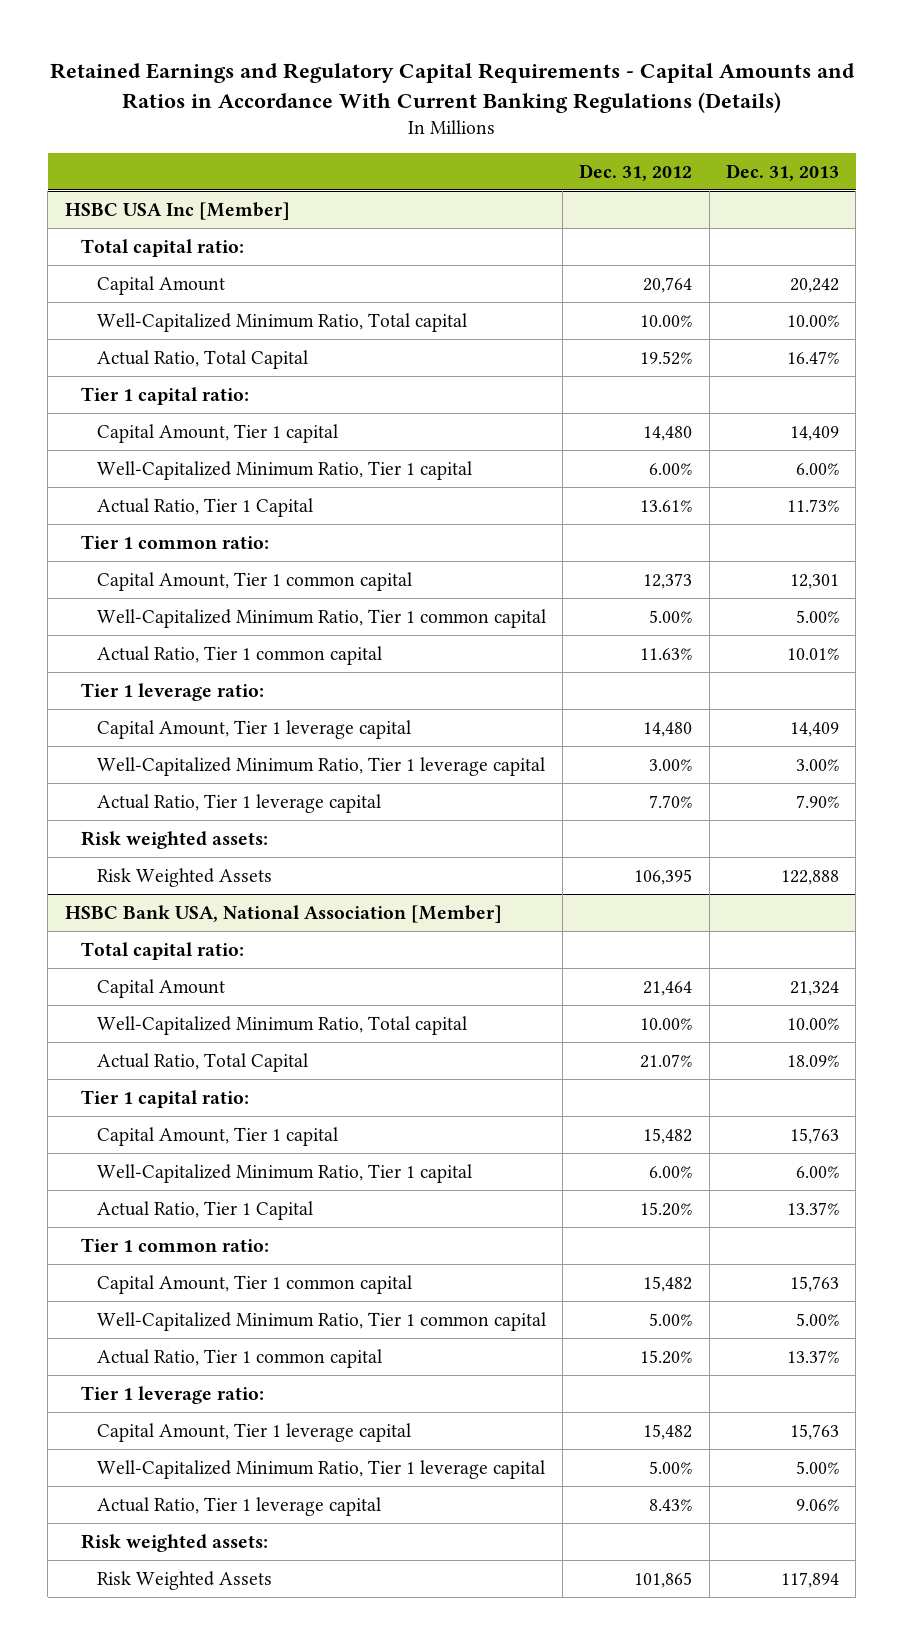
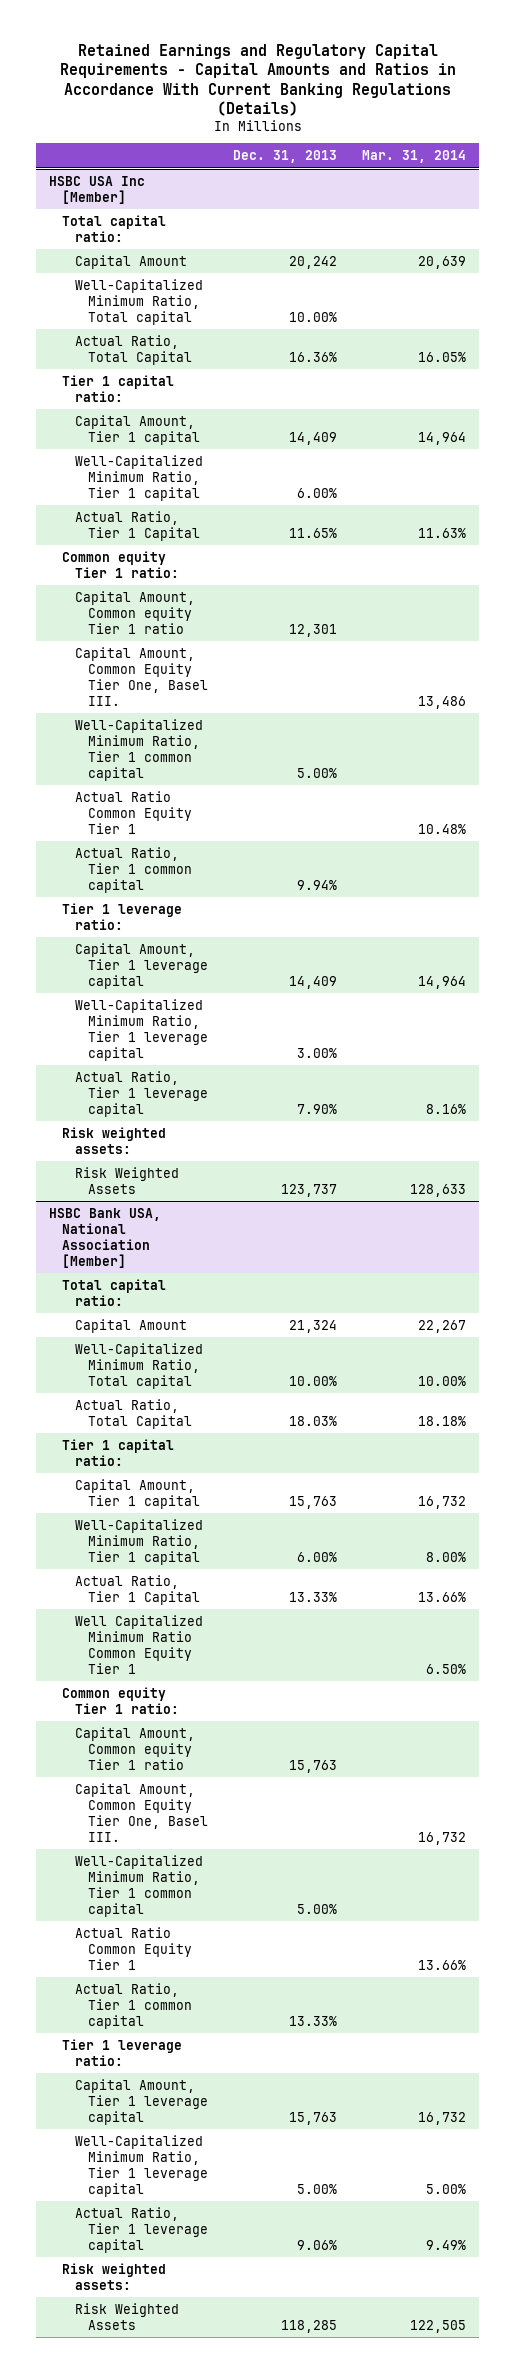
- | Dec. 31, 2012 | Dec. 31, 2013
+ | Dec. 31, 2013 | Mar. 31, 2014
@ HSBC USA Inc [Member]
- Actual Ratio, Total Capital | 19.52% | 16.47%
+ Actual Ratio, Total Capital | 16.36% | 16.05%
- Actual Ratio, Tier 1 Capital | 13.61% | 11.73%
- Tier 1 common ratio:
- Capital Amount, Tier 1 common capital | 12,373 | 12,301
+ Actual Ratio, Tier 1 Capital | 11.65% | 11.63%
+ Common equity Tier 1 ratio:
+ Capital Amount, Common equity Tier 1 ratio | 12,301 |
+ Capital Amount, Common Equity Tier One, Basel III. | | 13,486
- Actual Ratio, Tier 1 common capital | 11.63% | 10.01%
+ Actual Ratio Common Equity Tier 1 | | 10.48%
+ Actual Ratio, Tier 1 common capital | 9.94% |
- Risk Weighted Assets | 106,395 | 122,888
+ Risk Weighted Assets | 123,737 | 128,633
@ HSBC Bank USA, National Association [Member]
- Actual Ratio, Total Capital | 21.07% | 18.09%
+ Actual Ratio, Total Capital | 18.03% | 18.18%
- Actual Ratio, Tier 1 Capital | 15.20% | 13.37%
- Tier 1 common ratio:
- Capital Amount, Tier 1 common capital | 15,482 | 15,763
+ Actual Ratio, Tier 1 Capital | 13.33% | 13.66%
+ Well Capitalized Minimum Ratio Common Equity Tier 1 | | 6.50%
+ Common equity Tier 1 ratio:
+ Capital Amount, Common equity Tier 1 ratio | 15,763 |
+ Capital Amount, Common Equity Tier One, Basel III. | | 16,732
- Actual Ratio, Tier 1 common capital | 15.20% | 13.37%
+ Actual Ratio Common Equity Tier 1 | | 13.66%
+ Actual Ratio, Tier 1 common capital | 13.33% |
- Risk Weighted Assets | 101,865 | 117,894
+ Risk Weighted Assets | 118,285 | 122,505

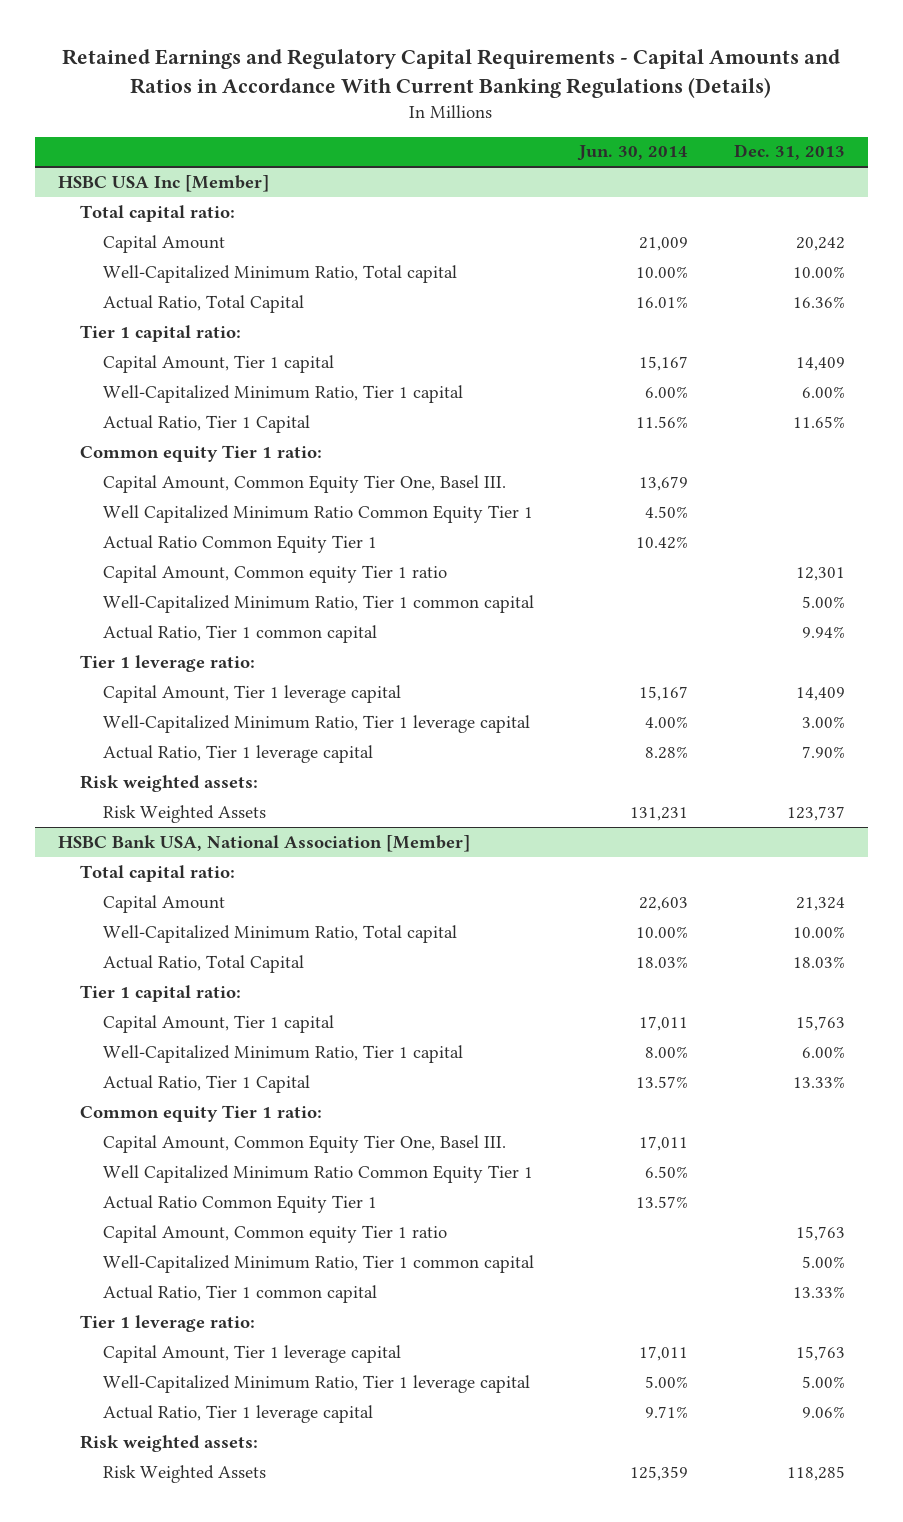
- | Dec. 31, 2013 | Mar. 31, 2014
+ | Jun. 30, 2014 | Dec. 31, 2013
@ HSBC USA Inc [Member]
+ Well Capitalized Minimum Ratio Common Equity Tier 1 | 4.50% |
moved down: Capital Amount, Common equity Tier 1 ratio | | 12,301
moved down: Well-Capitalized Minimum Ratio, Tier 1 common capital | | 5.00%
@ HSBC Bank USA, National Association [Member]
moved down: Well Capitalized Minimum Ratio Common Equity Tier 1 | 6.50% |
moved down: Capital Amount, Common equity Tier 1 ratio | | 15,763
moved down: Well-Capitalized Minimum Ratio, Tier 1 common capital | | 5.00%

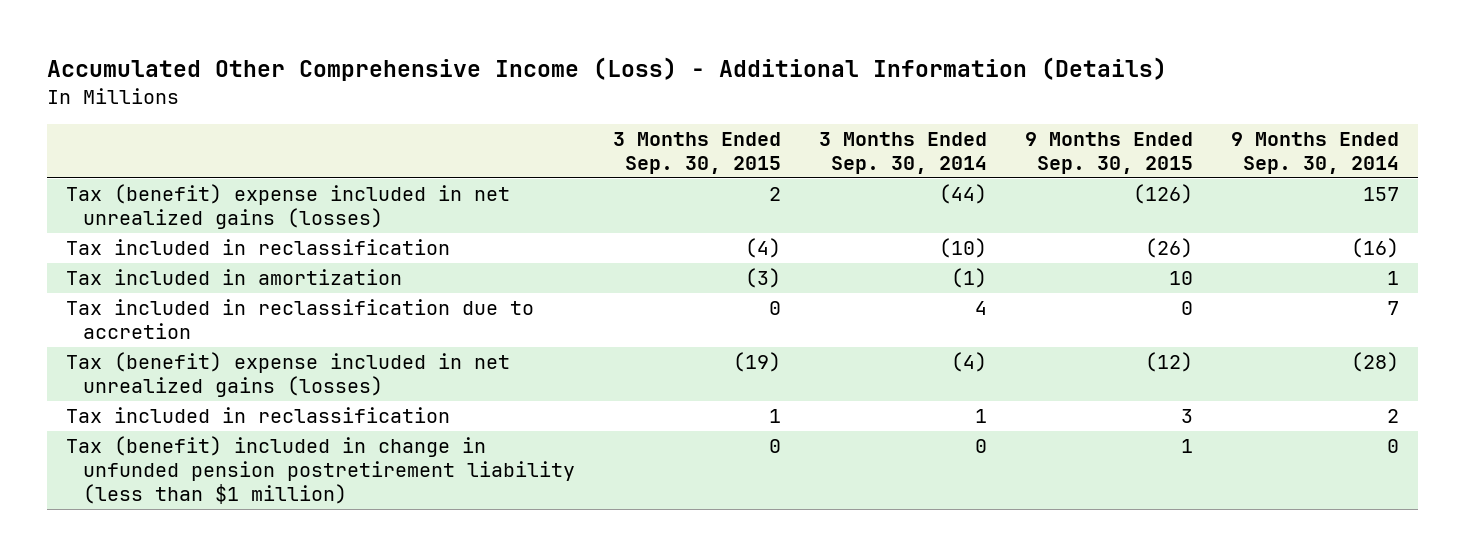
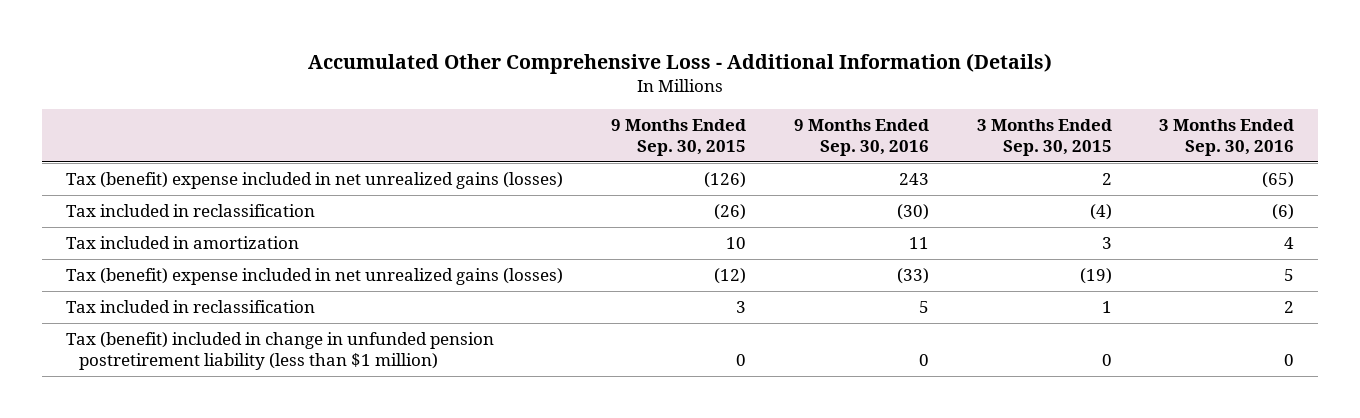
- Accumulated Other Comprehensive Income (Loss) - Additional Information (Details)
+ Accumulated Other Comprehensive Loss - Additional Information (Details)
- | 3 Months Ended Sep. 30, 2015 | 3 Months Ended Sep. 30, 2014 | 9 Months Ended Sep. 30, 2015 | 9 Months Ended Sep. 30, 2014
+ | 9 Months Ended Sep. 30, 2015 | 9 Months Ended Sep. 30, 2016 | 3 Months Ended Sep. 30, 2015 | 3 Months Ended Sep. 30, 2016
- Tax included in amortization | (3) | (1) | 10 | 1
- Tax included in reclassification due to accretion | 0 | 4 | 0 | 7
+ Tax included in amortization | 10 | 11 | 3 | 4
- Tax (benefit) included in change in unfunded pension postretirement liability (less than $1 million) | 0 | 0 | 1 | 0
+ Tax (benefit) included in change in unfunded pension postretirement liability (less than $1 million) | 0 | 0 | 0 | 0

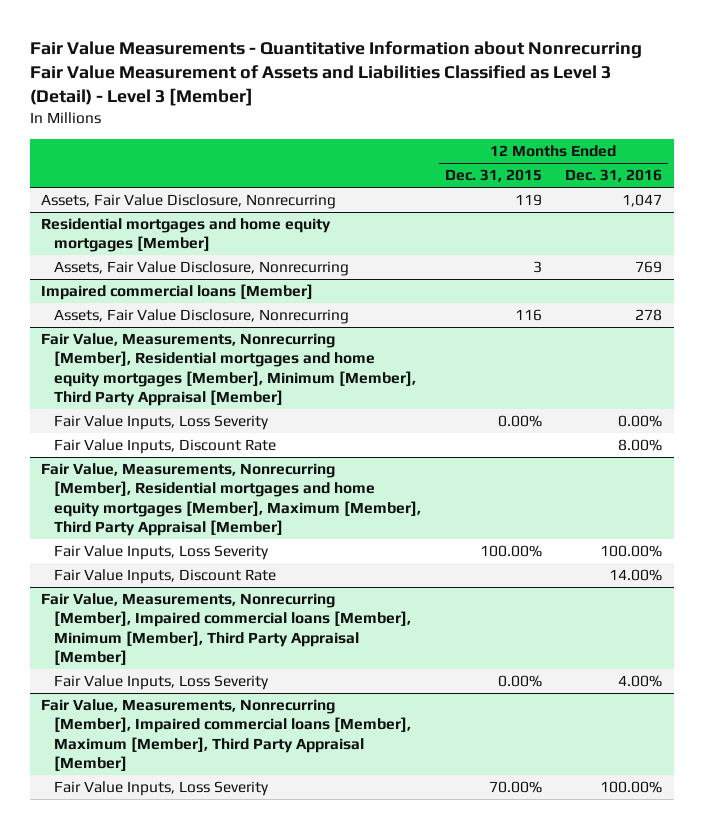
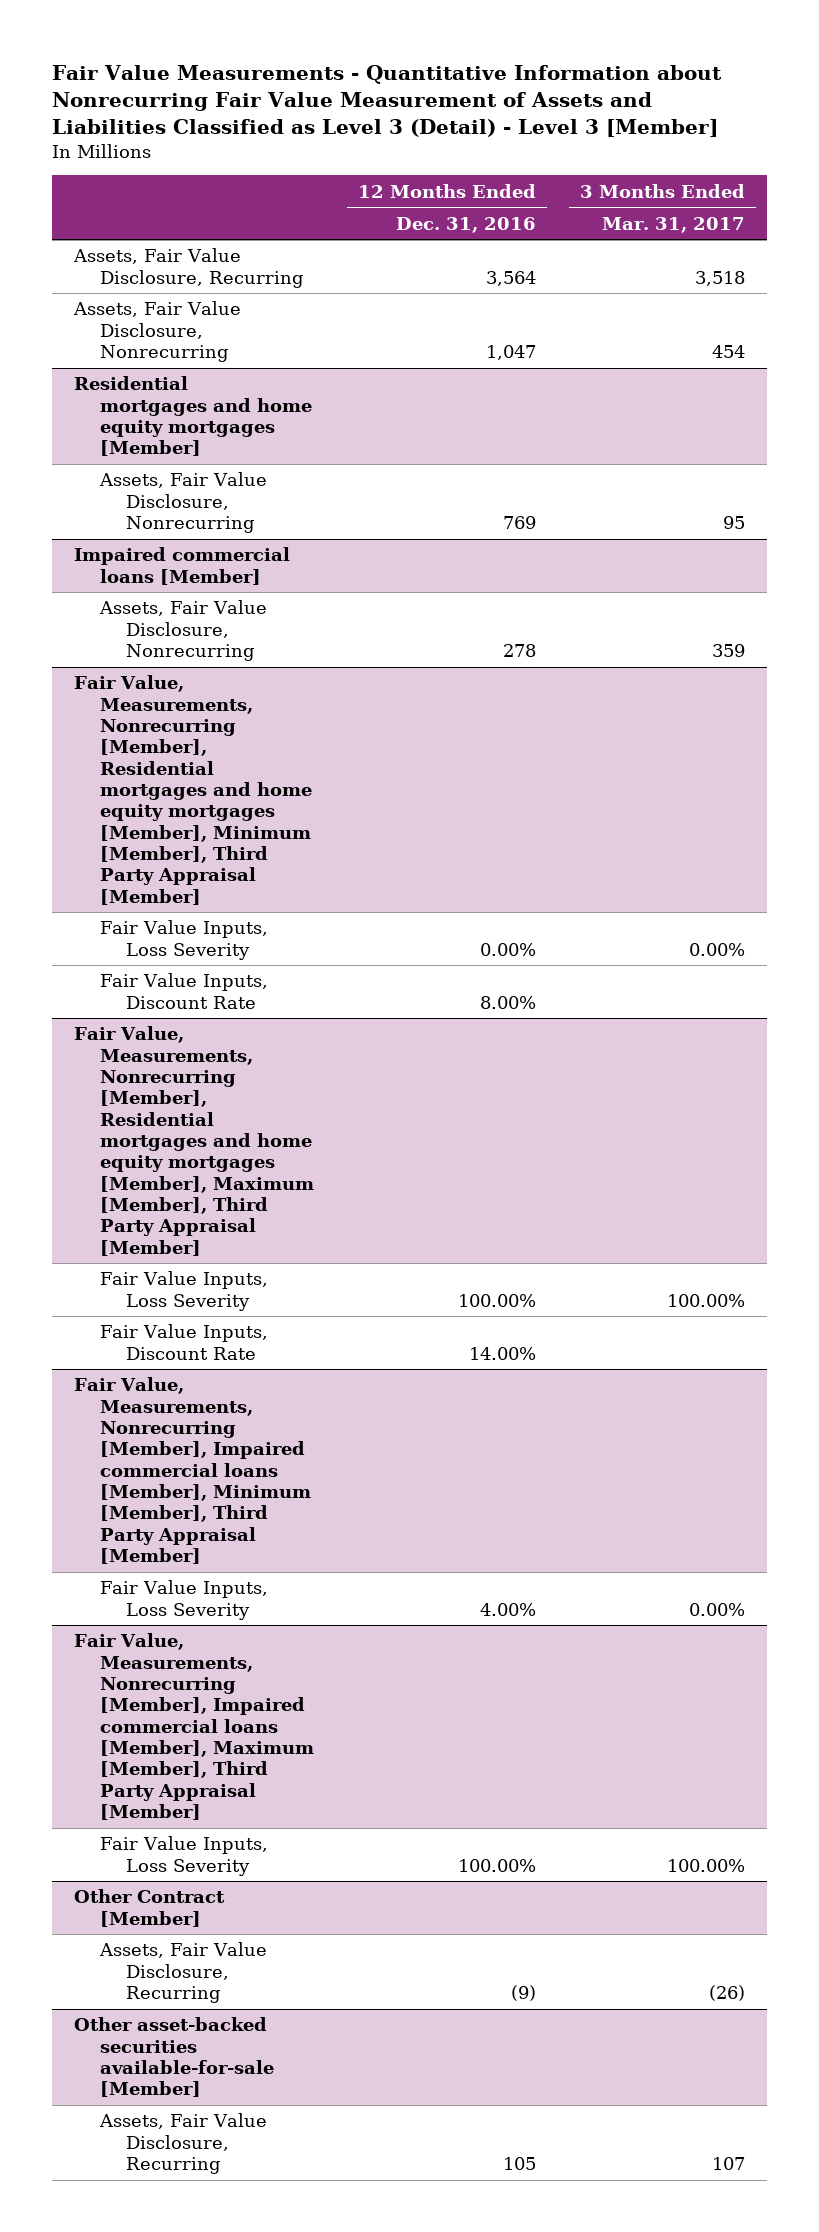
- | 12 Months Ended Dec. 31, 2015 | 12 Months Ended Dec. 31, 2016
+ | 12 Months Ended Dec. 31, 2016 | 3 Months Ended Mar. 31, 2017
+ Assets, Fair Value Disclosure, Recurring | 3,564 | 3,518
+ Other Contract [Member]
+ Assets, Fair Value Disclosure, Recurring | (9) | (26)
+ Other asset-backed securities available-for-sale [Member]
+ Assets, Fair Value Disclosure, Recurring | 105 | 107

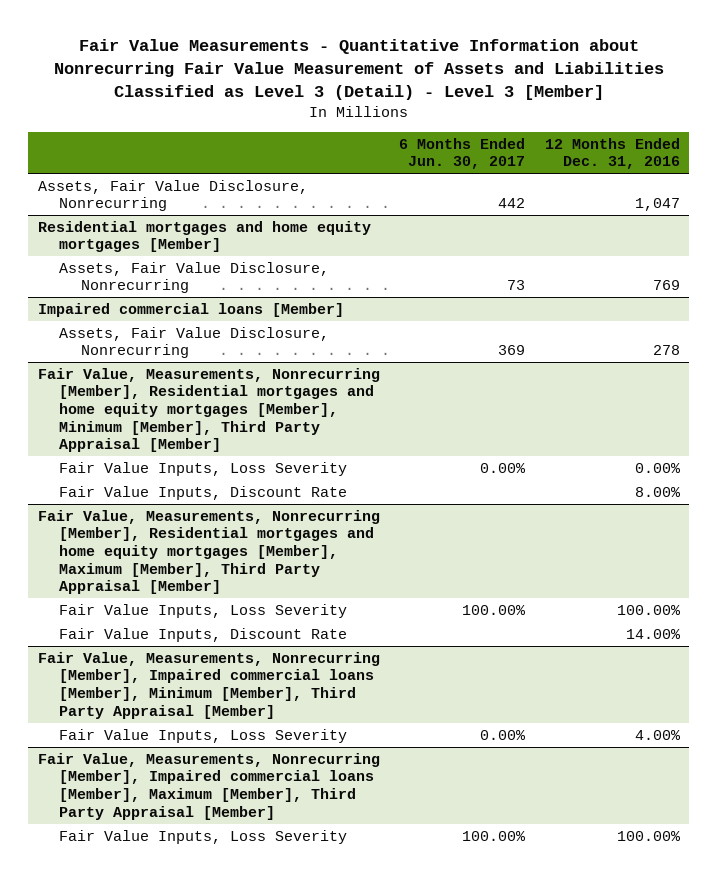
- | 12 Months Ended Dec. 31, 2016 | 3 Months Ended Mar. 31, 2017
+ | 6 Months Ended Jun. 30, 2017 | 12 Months Ended Dec. 31, 2016
- Assets, Fair Value Disclosure, Recurring | 3,564 | 3,518
- Other Contract [Member]
- Assets, Fair Value Disclosure, Recurring | (9) | (26)
- Other asset-backed securities available-for-sale [Member]
- Assets, Fair Value Disclosure, Recurring | 105 | 107

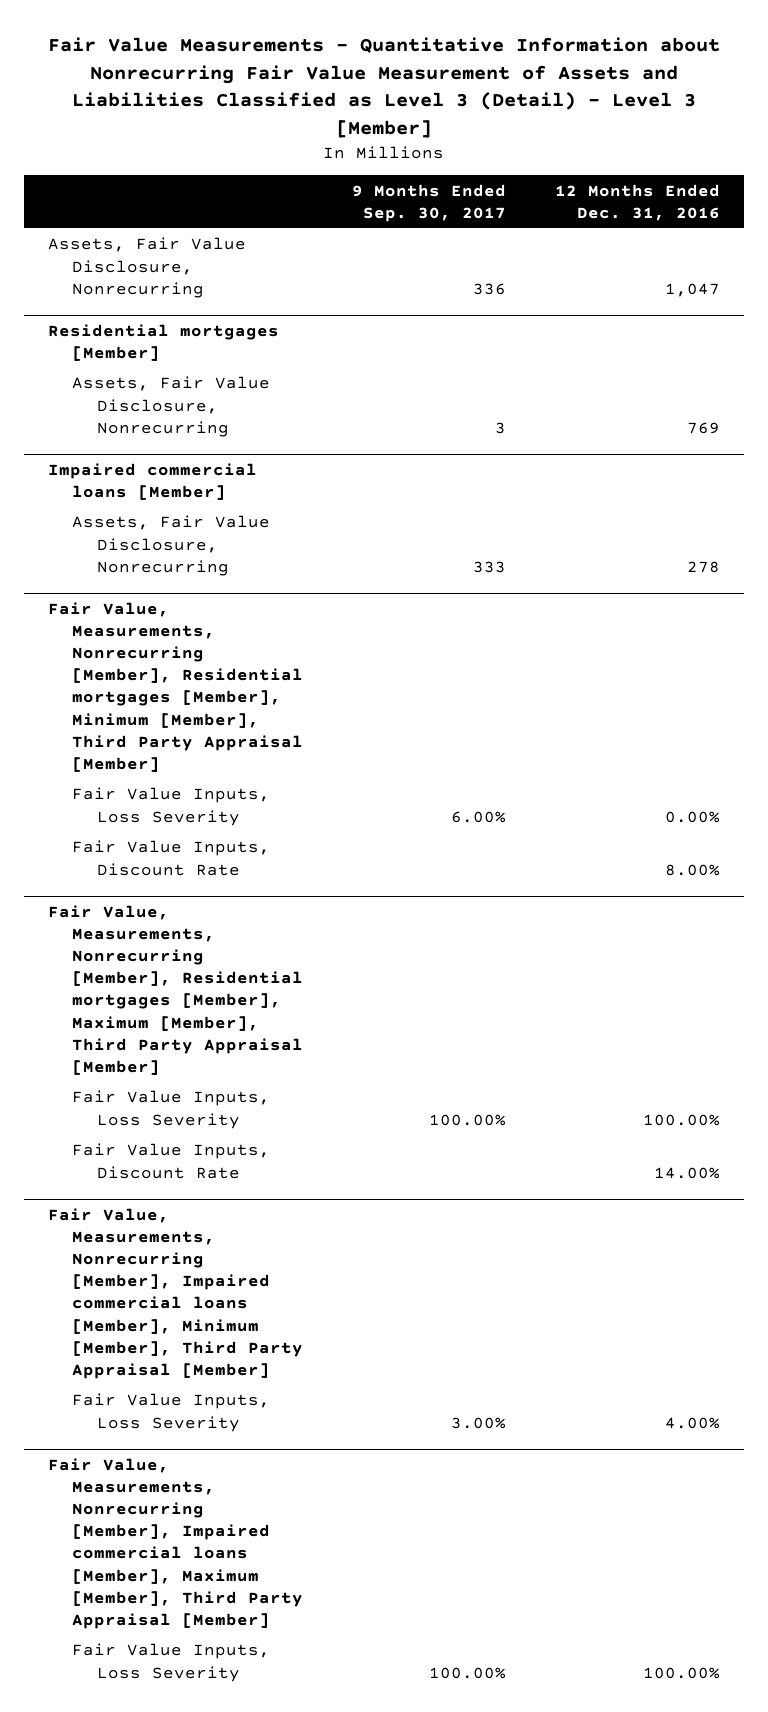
- | 6 Months Ended Jun. 30, 2017 | 12 Months Ended Dec. 31, 2016
+ | 9 Months Ended Sep. 30, 2017 | 12 Months Ended Dec. 31, 2016
- Residential mortgages and home equity mortgages [Member]
+ Residential mortgages [Member]
- Fair Value, Measurements, Nonrecurring [Member], Residential mortgages and home equity mortgages [Member], Minimum [Member], Third Party Appraisal [Member]
+ Fair Value, Measurements, Nonrecurring [Member], Residential mortgages [Member], Minimum [Member], Third Party Appraisal [Member]
- Fair Value, Measurements, Nonrecurring [Member], Residential mortgages and home equity mortgages [Member], Maximum [Member], Third Party Appraisal [Member]
+ Fair Value, Measurements, Nonrecurring [Member], Residential mortgages [Member], Maximum [Member], Third Party Appraisal [Member]

